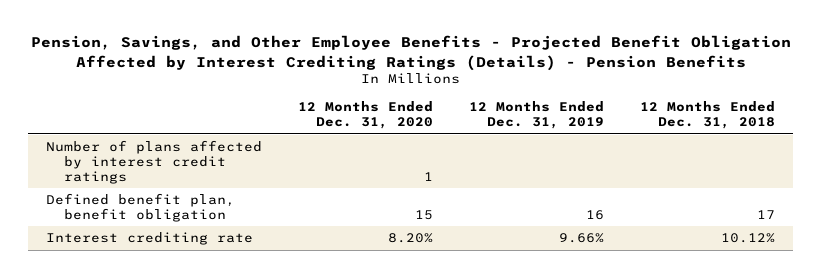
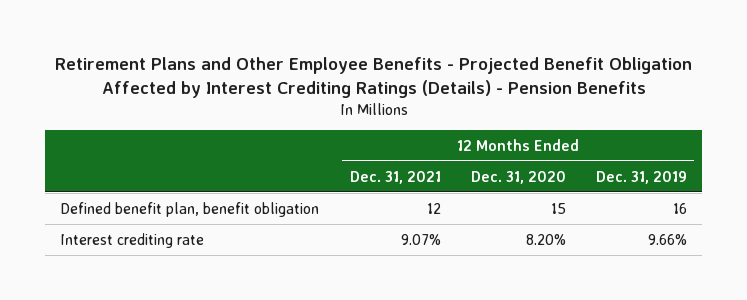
- Pension, Savings, and Other Employee Benefits - Projected Benefit Obligation Affected by Interest Crediting Ratings (Details) - Pension Benefits
+ Retirement Plans and Other Employee Benefits - Projected Benefit Obligation Affected by Interest Crediting Ratings (Details) - Pension Benefits
- | 12 Months Ended Dec. 31, 2020 | 12 Months Ended Dec. 31, 2019 | 12 Months Ended Dec. 31, 2018
+ | 12 Months Ended Dec. 31, 2021 | 12 Months Ended Dec. 31, 2020 | 12 Months Ended Dec. 31, 2019
- Number of plans affected by interest credit ratings | 1 | |

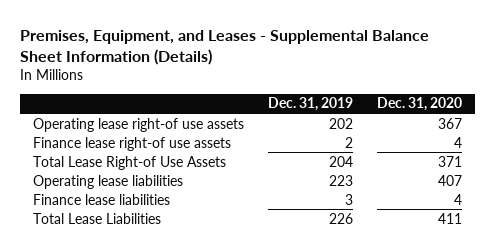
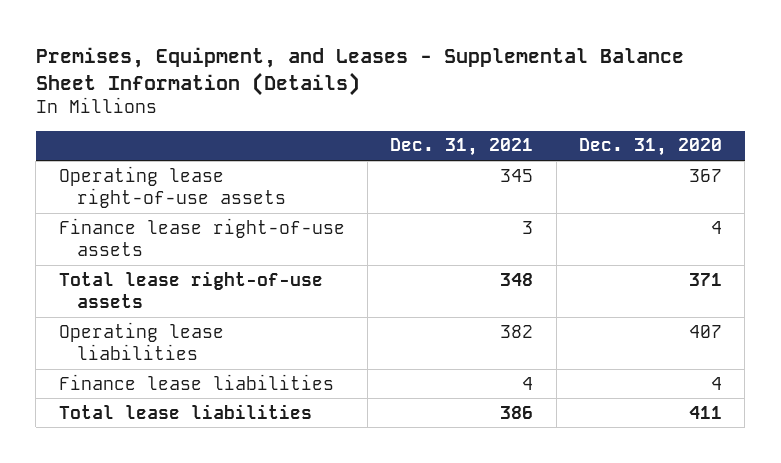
- | Dec. 31, 2019 | Dec. 31, 2020
+ | Dec. 31, 2021 | Dec. 31, 2020
- Operating lease right-of use assets | 202 | 367
- Finance lease right-of use assets | 2 | 4
- Total Lease Right-of Use Assets | 204 | 371
+ Operating lease right-of-use assets | 345 | 367
+ Finance lease right-of-use assets | 3 | 4
+ Total lease right-of-use assets | 348 | 371
- Total Lease Liabilities | 226 | 411
+ Total lease liabilities | 386 | 411

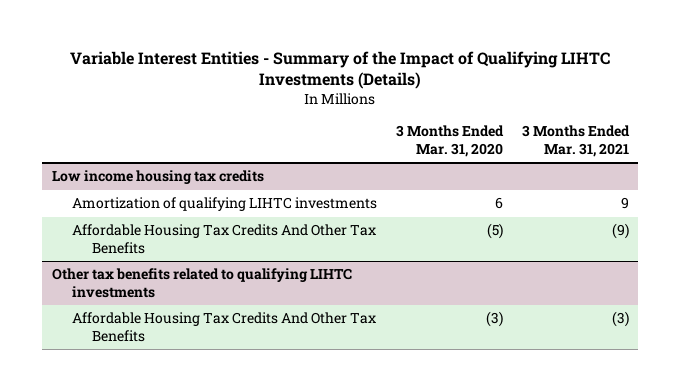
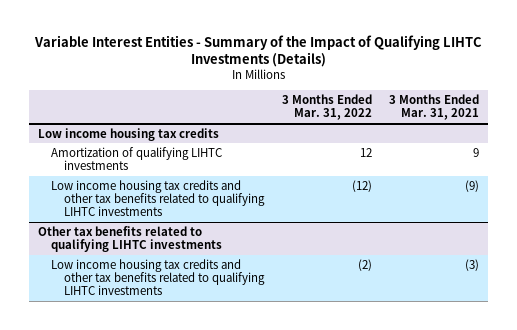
- | 3 Months Ended Mar. 31, 2020 | 3 Months Ended Mar. 31, 2021
+ | 3 Months Ended Mar. 31, 2022 | 3 Months Ended Mar. 31, 2021
@ Low income housing tax credits
- Affordable Housing Tax Credits And Other Tax Benefits | (5) | (9)
+ Low income housing tax credits and other tax benefits related to qualifying LIHTC investments | (12) | (9)
@ Other tax benefits related to qualifying LIHTC investments
- Affordable Housing Tax Credits And Other Tax Benefits | (3) | (3)
+ Low income housing tax credits and other tax benefits related to qualifying LIHTC investments | (2) | (3)

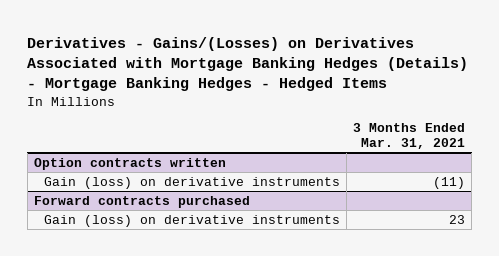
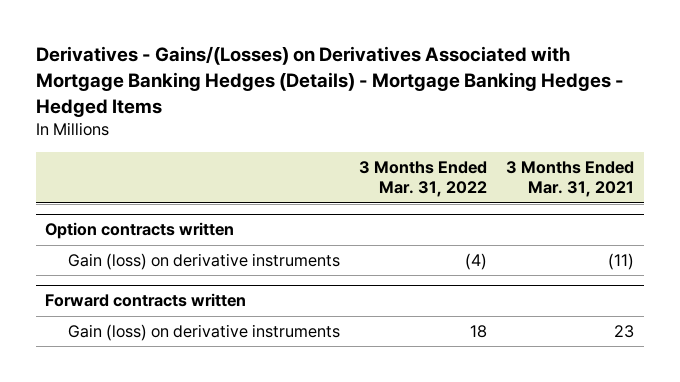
- | 3 Months Ended Mar. 31, 2021
+ | 3 Months Ended Mar. 31, 2022 | 3 Months Ended Mar. 31, 2021
- Forward contracts purchased
+ Forward contracts written

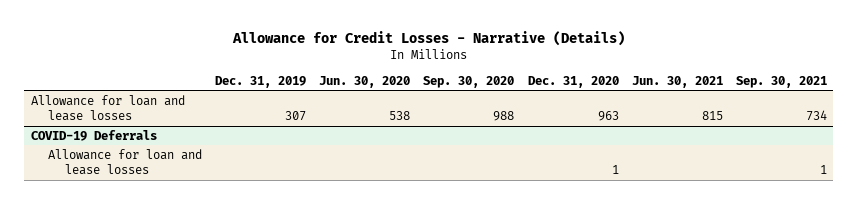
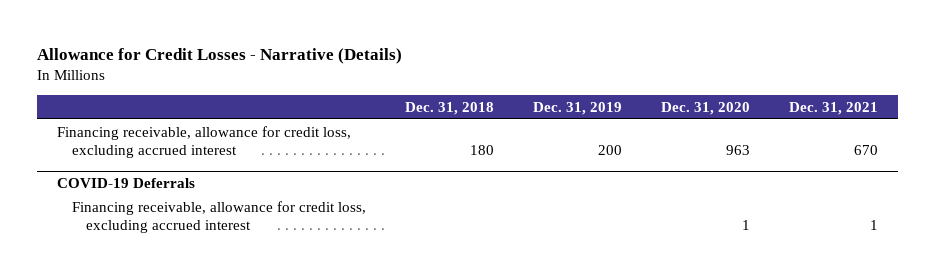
- | Dec. 31, 2019 | Jun. 30, 2020 | Sep. 30, 2020 | Dec. 31, 2020 | Jun. 30, 2021 | Sep. 30, 2021
+ | Dec. 31, 2018 | Dec. 31, 2019 | Dec. 31, 2020 | Dec. 31, 2021
- Allowance for loan and lease losses | 307 | 538 | 988 | 963 | 815 | 734
+ Financing receivable, allowance for credit loss, excluding accrued interest | 180 | 200 | 963 | 670
@ COVID-19 Deferrals
- Allowance for loan and lease losses | | | | 1 | | 1
+ Financing receivable, allowance for credit loss, excluding accrued interest | | | 1 | 1

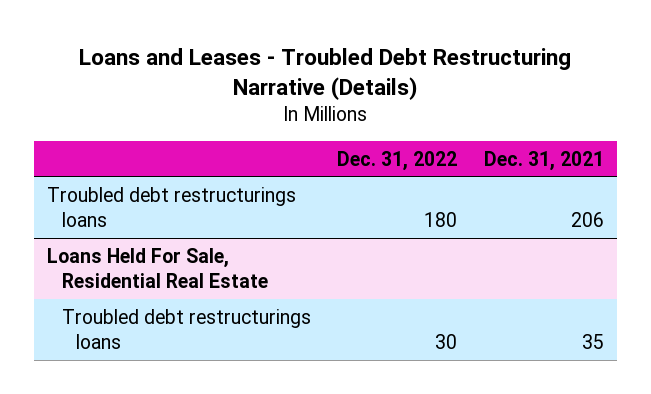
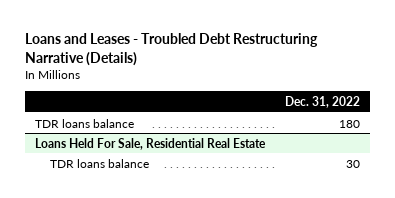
- | Dec. 31, 2022 | Dec. 31, 2021
+ | Dec. 31, 2022
- Troubled debt restructurings loans | 180 | 206
+ TDR loans balance | 180
@ Loans Held For Sale, Residential Real Estate
- Troubled debt restructurings loans | 30 | 35
+ TDR loans balance | 30

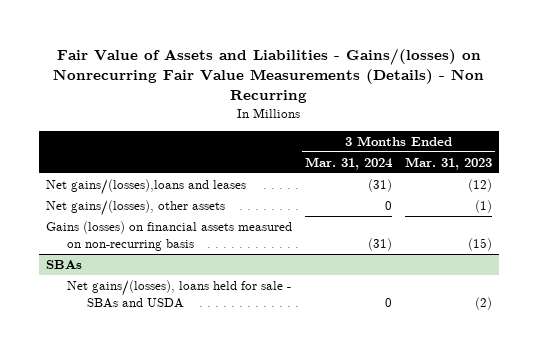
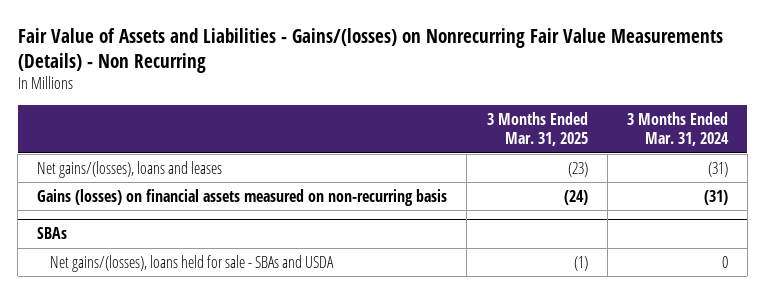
- | 3 Months Ended Mar. 31, 2024 | 3 Months Ended Mar. 31, 2023
+ | 3 Months Ended Mar. 31, 2025 | 3 Months Ended Mar. 31, 2024
- Net gains/(losses),loans and leases | (31) | (12)
- Net gains/(losses), other assets | 0 | (1)
+ Net gains/(losses), loans and leases | (23) | (31)

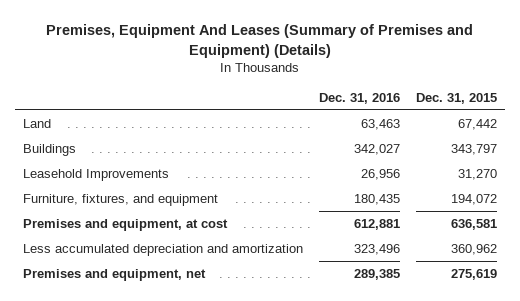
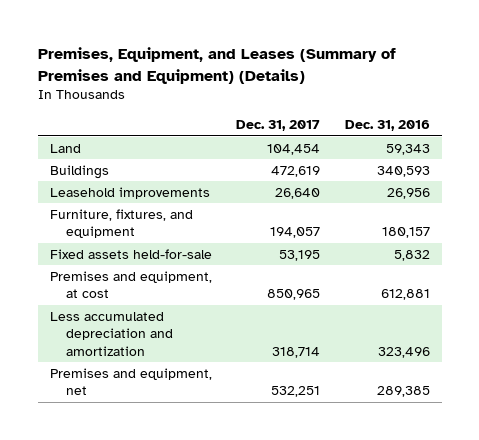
- Premises, Equipment And Leases (Summary of Premises and Equipment) (Details)
+ Premises, Equipment, and Leases (Summary of Premises and Equipment) (Details)
- | Dec. 31, 2016 | Dec. 31, 2015
+ | Dec. 31, 2017 | Dec. 31, 2016
- Land | 63,463 | 67,442
- Buildings | 342,027 | 343,797
- Leasehold Improvements | 26,956 | 31,270
- Furniture, fixtures, and equipment | 180,435 | 194,072
+ Land | 104,454 | 59,343
+ Buildings | 472,619 | 340,593
+ Leasehold improvements | 26,640 | 26,956
+ Furniture, fixtures, and equipment | 194,057 | 180,157
+ Fixed assets held-for-sale | 53,195 | 5,832

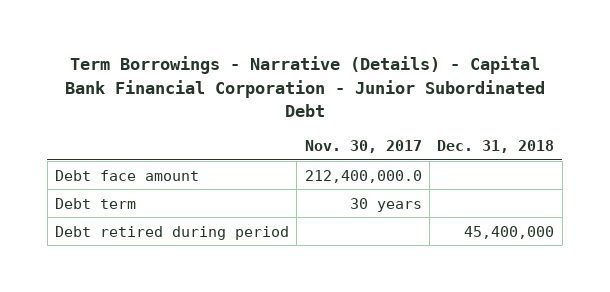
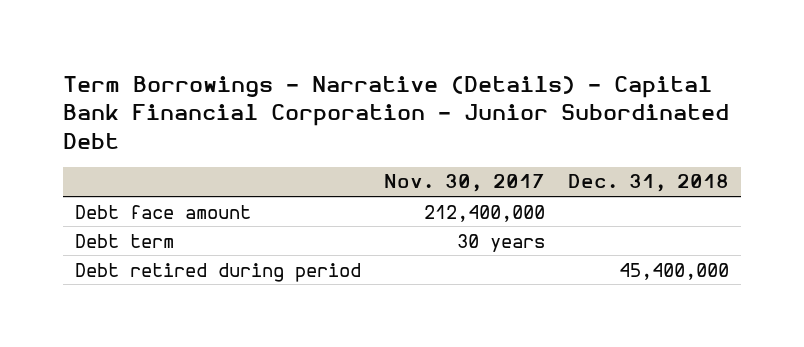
- Debt face amount | 212,400,000.0 |
+ Debt face amount | 212,400,000 |

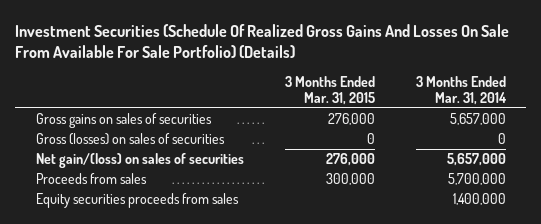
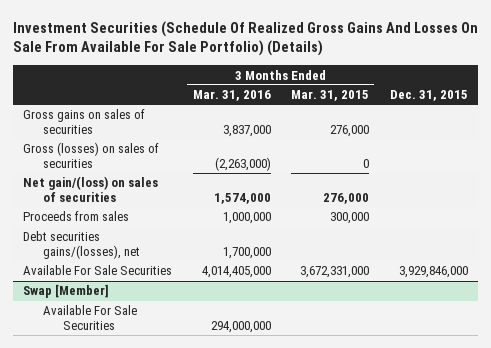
- | 3 Months Ended Mar. 31, 2015 | 3 Months Ended Mar. 31, 2014
+ | 3 Months Ended Mar. 31, 2016 | 3 Months Ended Mar. 31, 2015 | Dec. 31, 2015
- Equity securities proceeds from sales | | 1,400,000
+ Debt securities gains/(losses), net | 1,700,000 | |
+ Available For Sale Securities | 4,014,405,000 | 3,672,331,000 | 3,929,846,000
+ Swap [Member]
+ Available For Sale Securities | 294,000,000 | |

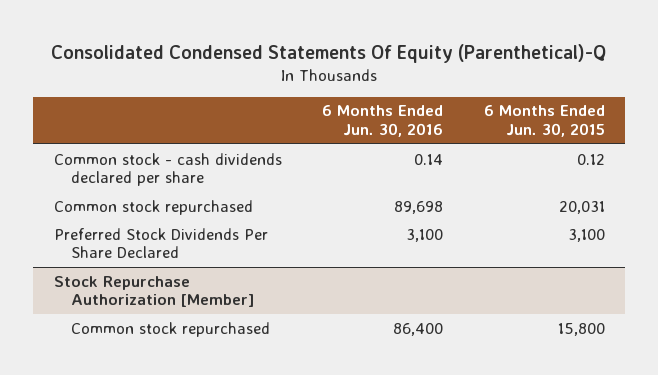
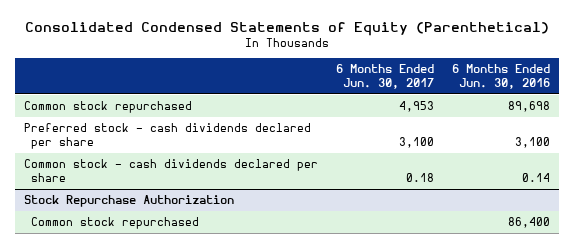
- Consolidated Condensed Statements Of Equity (Parenthetical)-Q
+ Consolidated Condensed Statements of Equity (Parenthetical)
- | 6 Months Ended Jun. 30, 2016 | 6 Months Ended Jun. 30, 2015
+ | 6 Months Ended Jun. 30, 2017 | 6 Months Ended Jun. 30, 2016
- Preferred Stock Dividends Per Share Declared | 3,100 | 3,100
- Stock Repurchase Authorization [Member]
+ Preferred stock - cash dividends declared per share | 3,100 | 3,100
moved down: Common stock - cash dividends declared per share | 0.18 | 0.14
+ Stock Repurchase Authorization

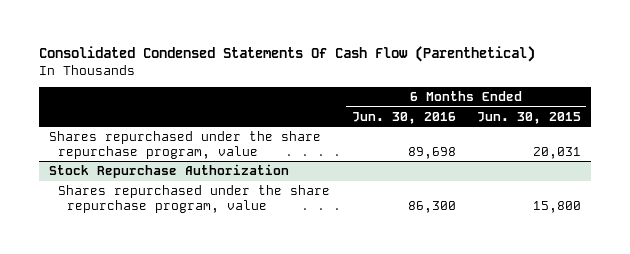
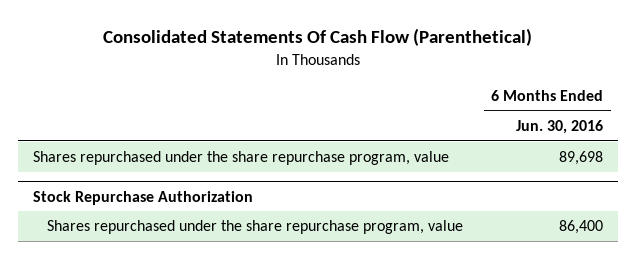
- Consolidated Condensed Statements Of Cash Flow (Parenthetical)
+ Consolidated Statements Of Cash Flow (Parenthetical)
- | 6 Months Ended Jun. 30, 2016 | 6 Months Ended Jun. 30, 2015
+ | 6 Months Ended Jun. 30, 2016
@ Stock Repurchase Authorization
- Shares repurchased under the share repurchase program, value | 86,300 | 15,800
+ Shares repurchased under the share repurchase program, value | 86,400

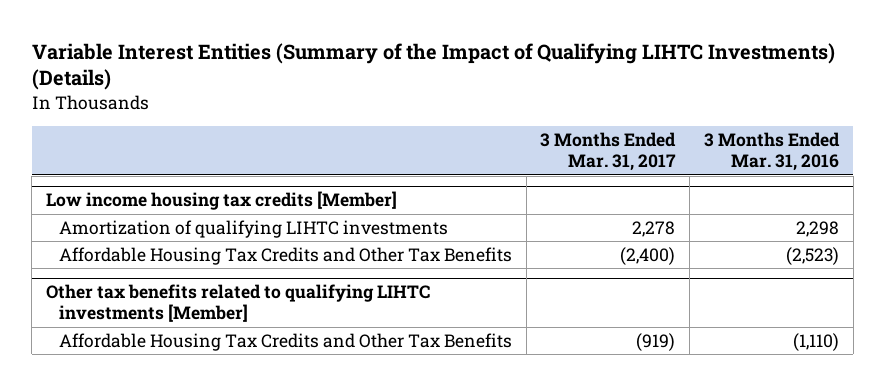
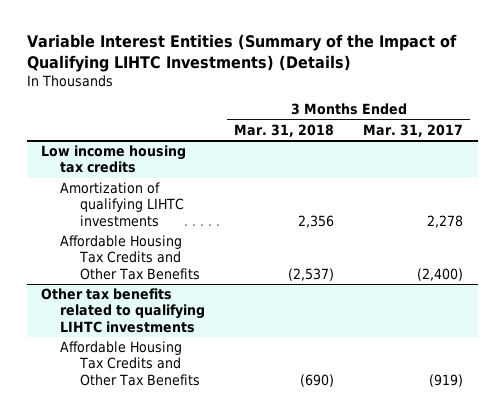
- | 3 Months Ended Mar. 31, 2017 | 3 Months Ended Mar. 31, 2016
+ | 3 Months Ended Mar. 31, 2018 | 3 Months Ended Mar. 31, 2017
- Low income housing tax credits [Member]
+ Low income housing tax credits
- Other tax benefits related to qualifying LIHTC investments [Member]
+ Other tax benefits related to qualifying LIHTC investments

